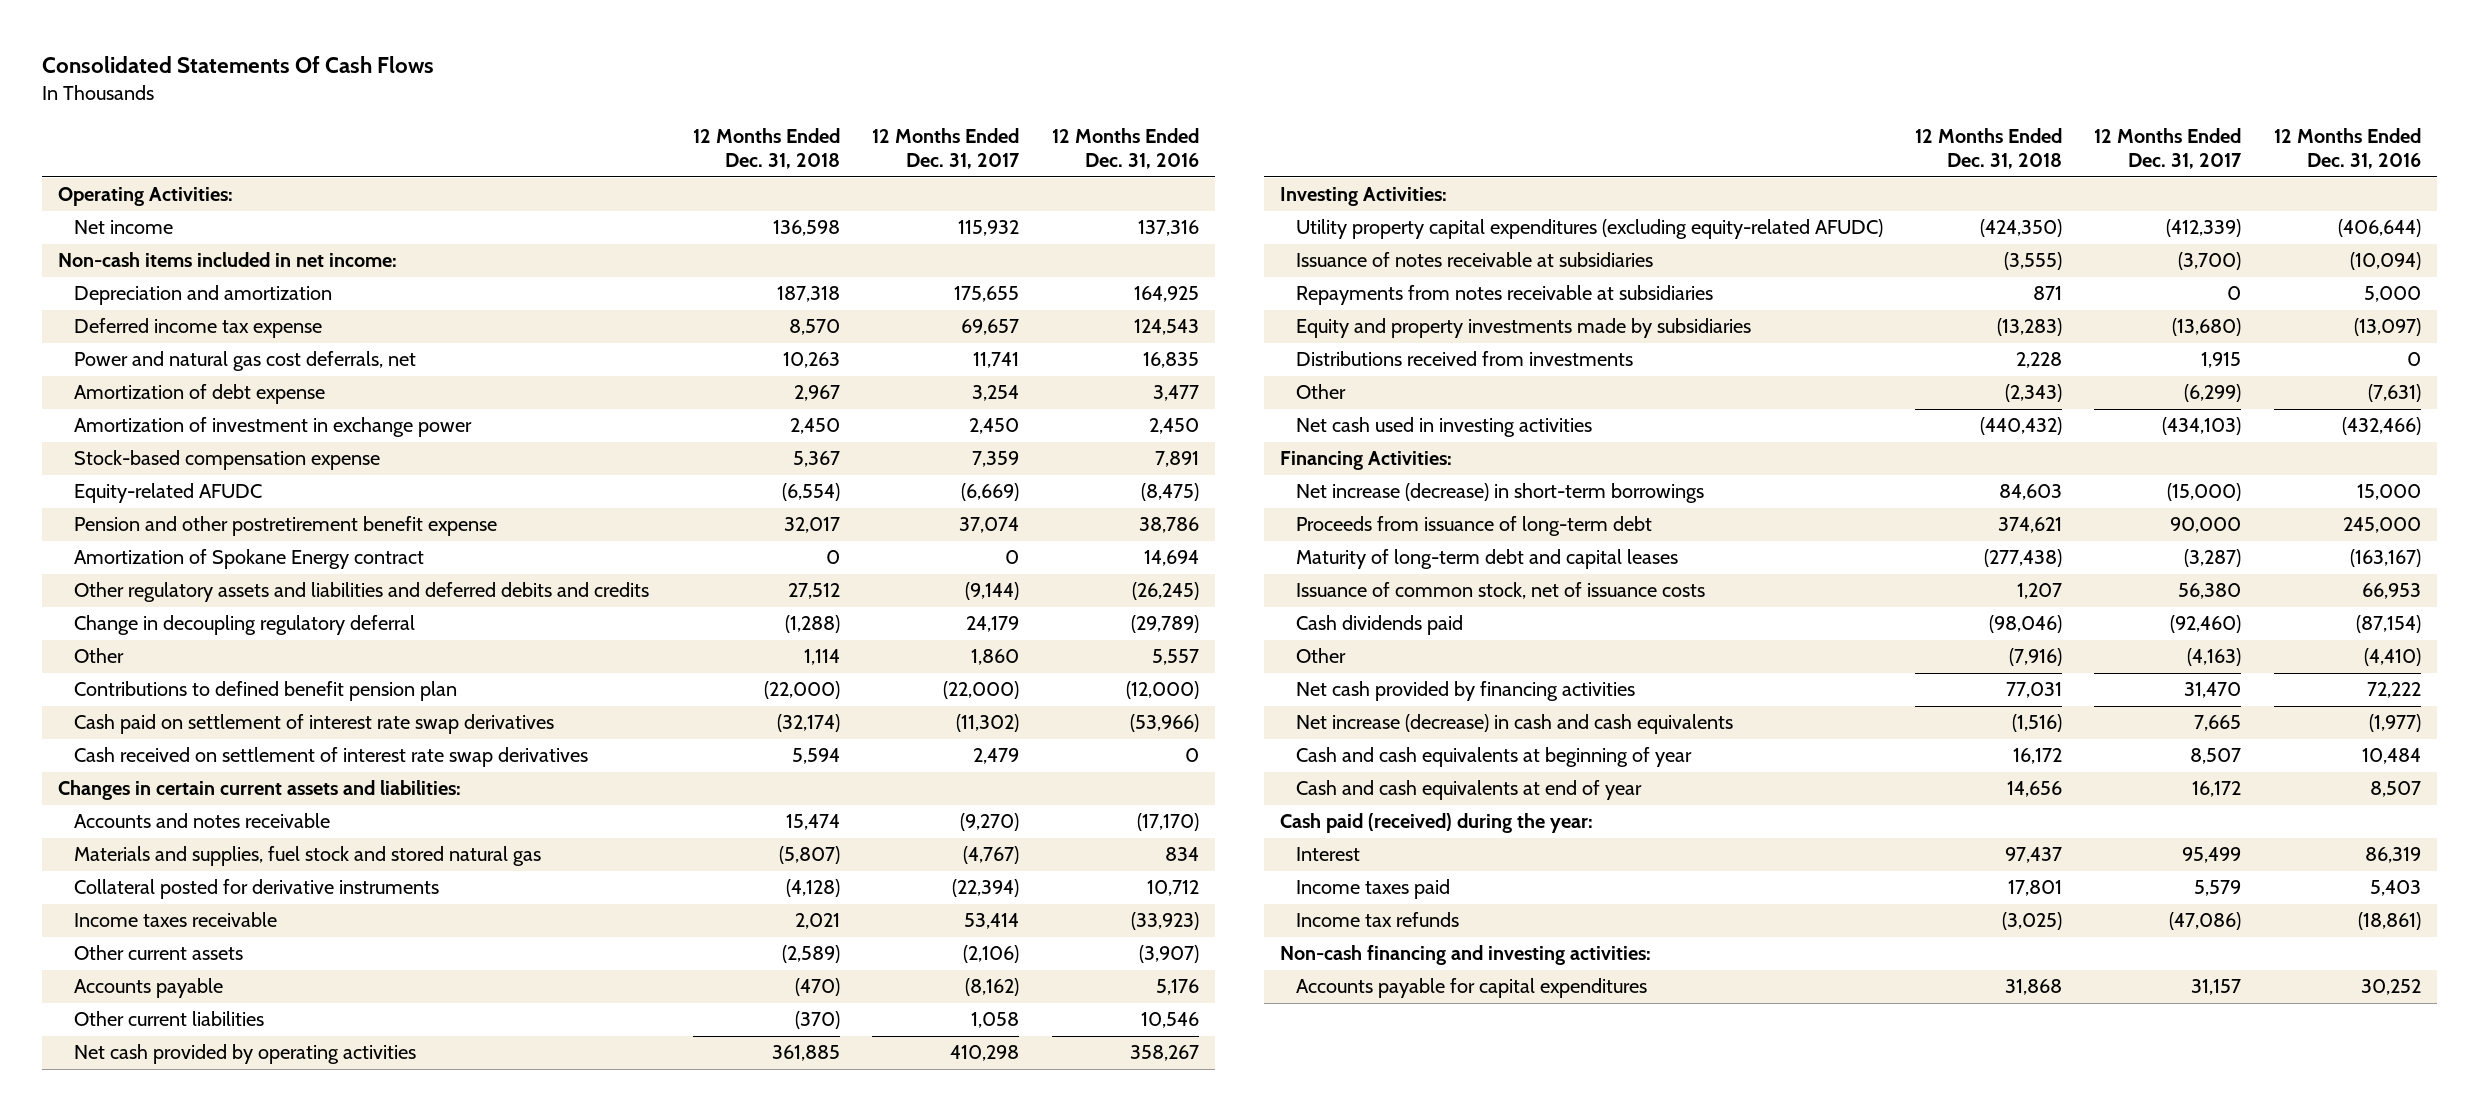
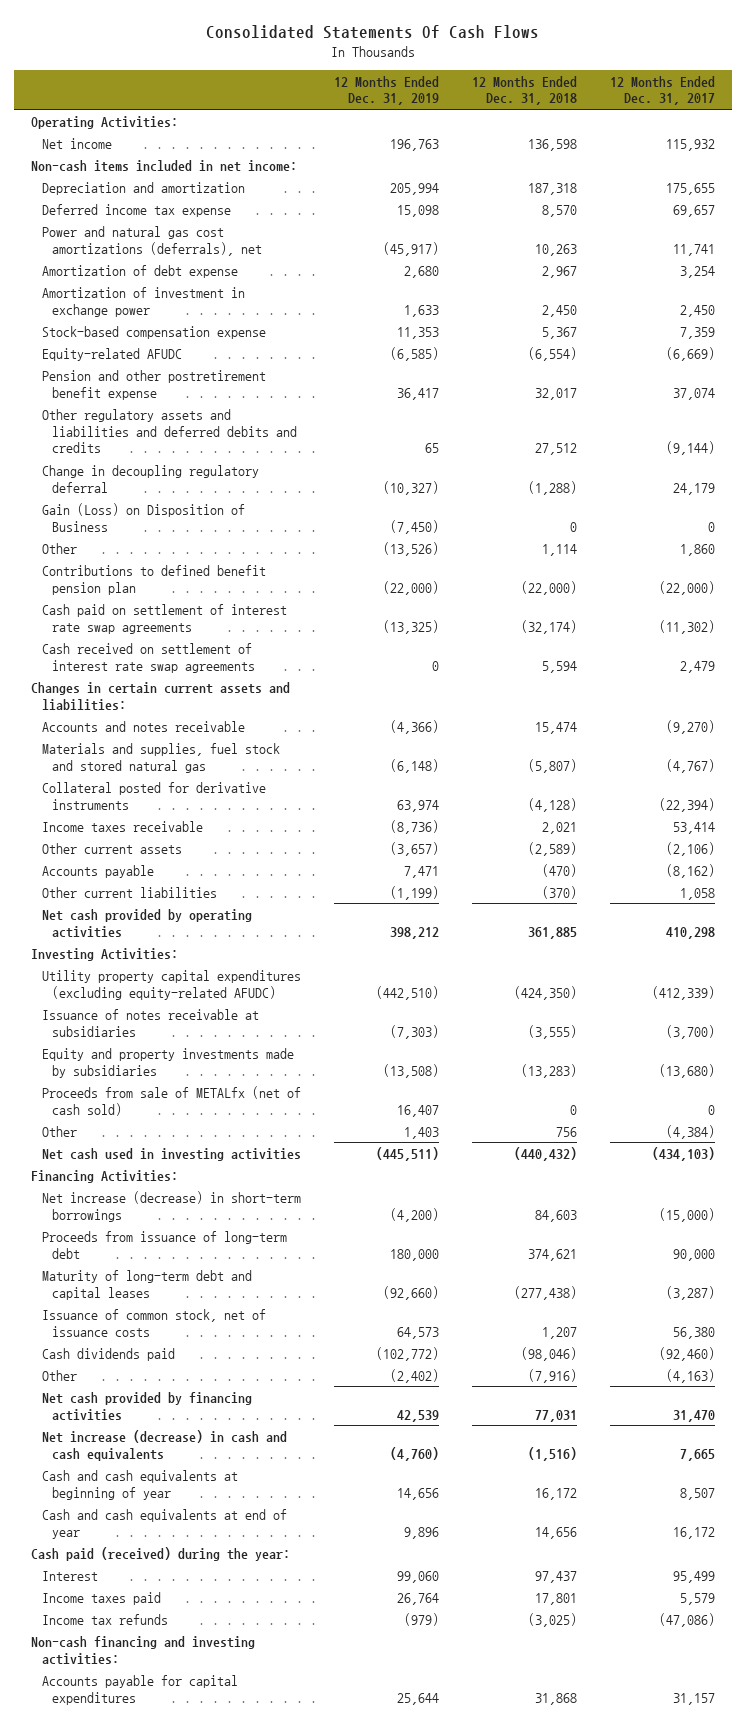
- | 12 Months Ended Dec. 31, 2018 | 12 Months Ended Dec. 31, 2017 | 12 Months Ended Dec. 31, 2016
+ | 12 Months Ended Dec. 31, 2019 | 12 Months Ended Dec. 31, 2018 | 12 Months Ended Dec. 31, 2017
- Power and natural gas cost deferrals, net | 10,263 | 11,741 | 16,835
+ Power and natural gas cost amortizations (deferrals), net | (45,917) | 10,263 | 11,741
- Amortization of Spokane Energy contract | 0 | 0 | 14,694
+ Gain (Loss) on Disposition of Business | (7,450) | 0 | 0
- Cash paid on settlement of interest rate swap derivatives | (32,174) | (11,302) | (53,966)
- Cash received on settlement of interest rate swap derivatives | 5,594 | 2,479 | 0
+ Cash paid on settlement of interest rate swap agreements | (13,325) | (32,174) | (11,302)
+ Cash received on settlement of interest rate swap agreements | 0 | 5,594 | 2,479
- Repayments from notes receivable at subsidiaries | 871 | 0 | 5,000
- Distributions received from investments | 2,228 | 1,915 | 0
- Other | (2,343) | (6,299) | (7,631)
+ Proceeds from sale of METALfx (net of cash sold) | 16,407 | 0 | 0
+ Other | 1,403 | 756 | (4,384)

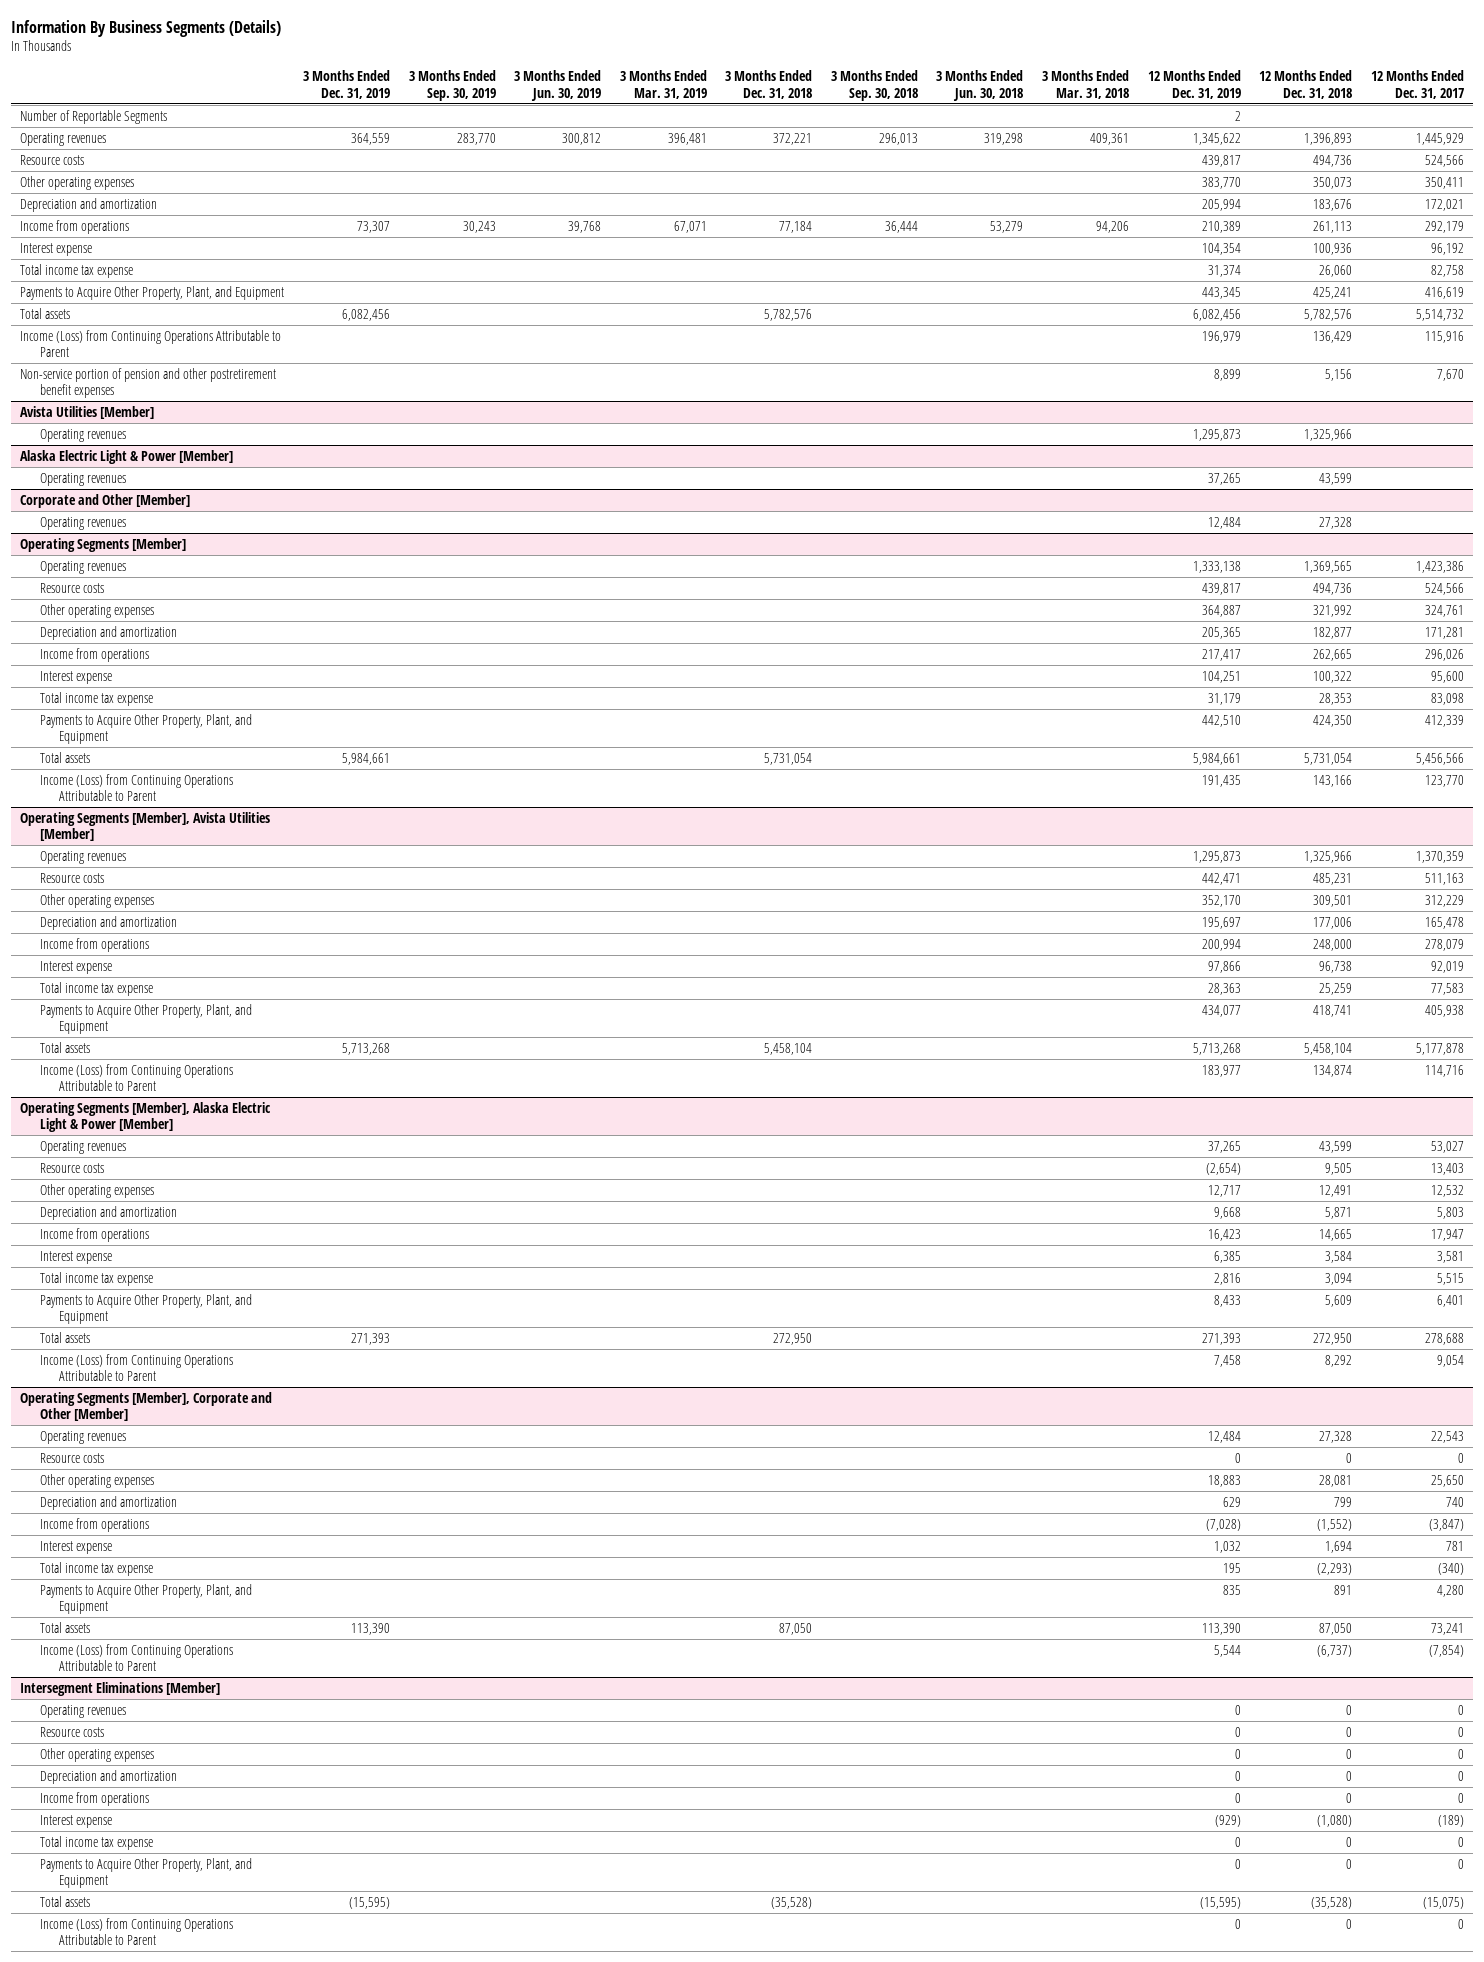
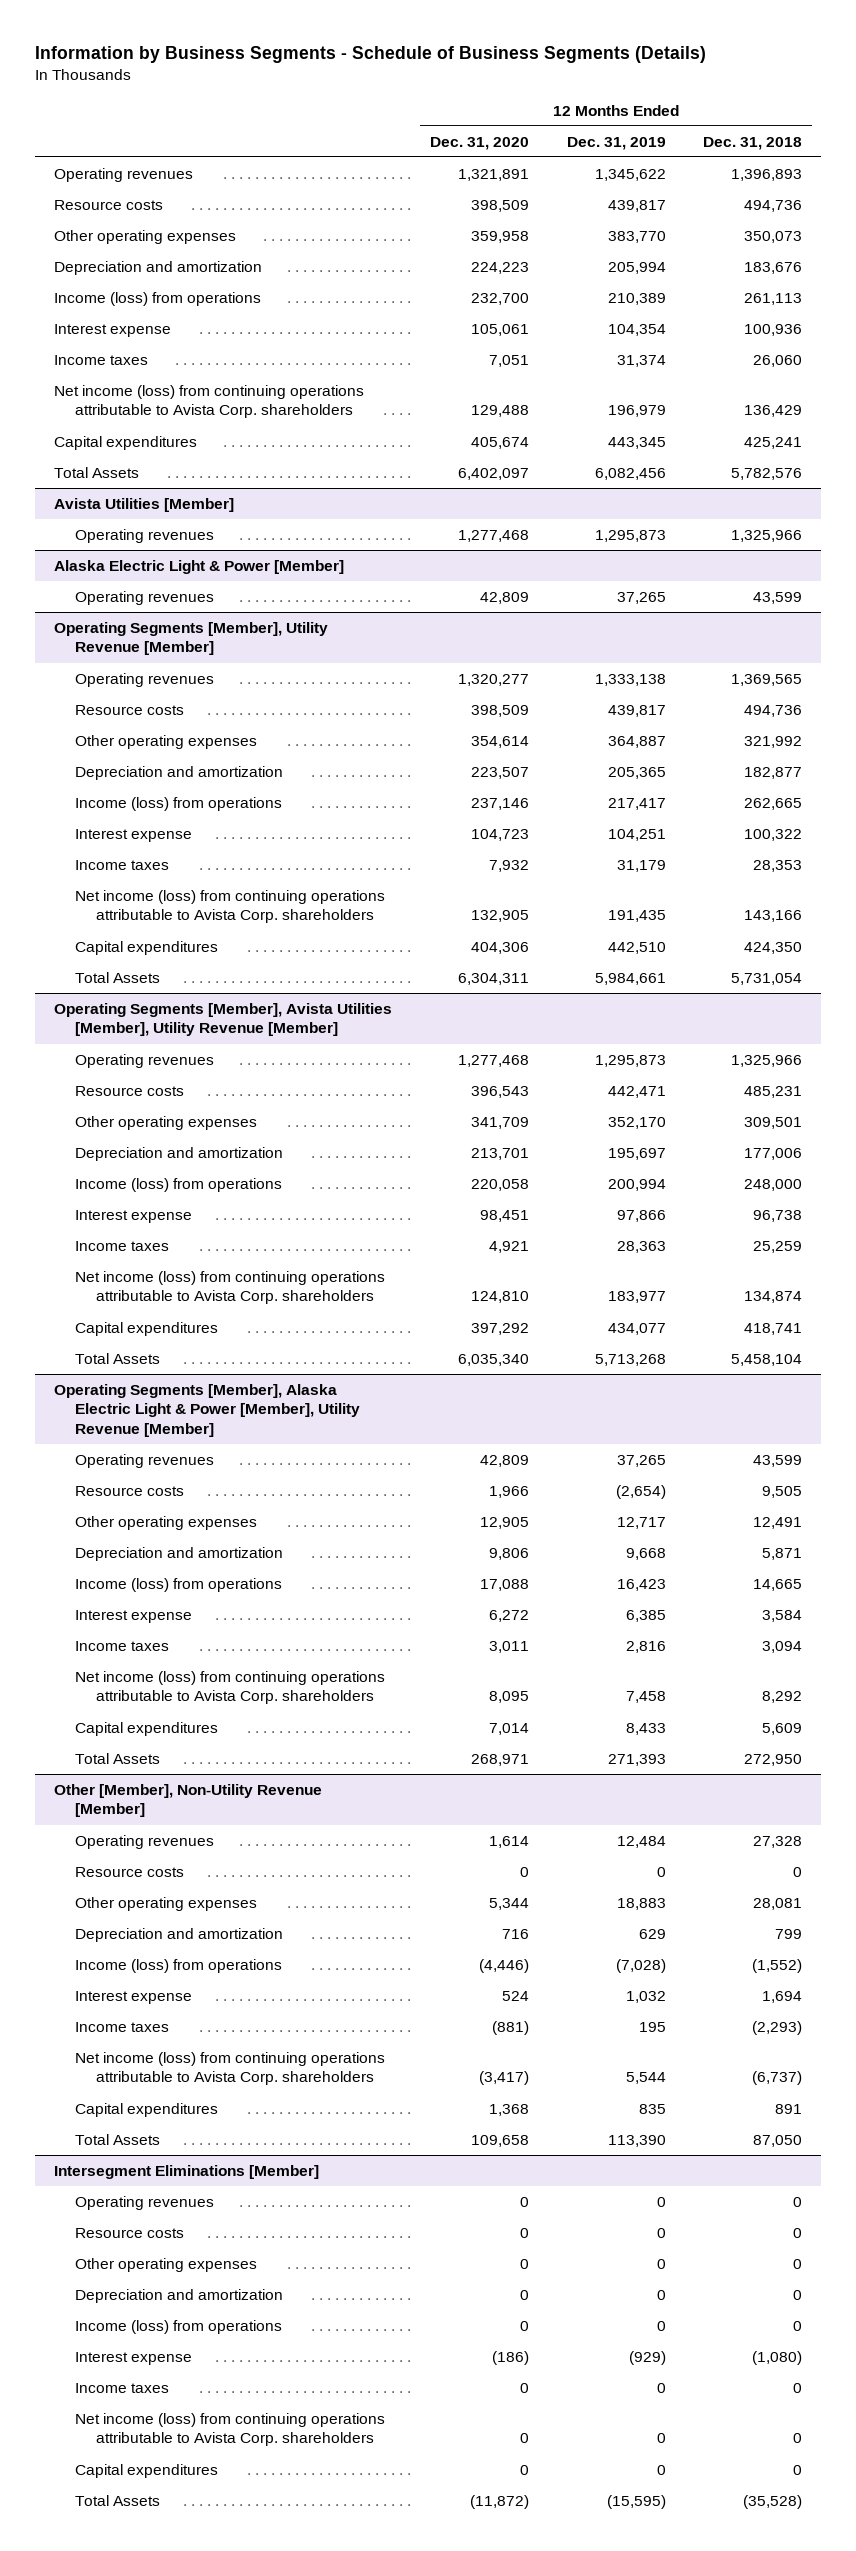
- Information By Business Segments (Details)
+ Information by Business Segments - Schedule of Business Segments (Details)
- | 3 Months Ended Dec. 31, 2019 | 3 Months Ended Sep. 30, 2019 | 3 Months Ended Jun. 30, 2019 | 3 Months Ended Mar. 31, 2019 | 3 Months Ended Dec. 31, 2018 | 3 Months Ended Sep. 30, 2018 | 3 Months Ended Jun. 30, 2018 | 3 Months Ended Mar. 31, 2018 | 12 Months Ended Dec. 31, 2019 | 12 Months Ended Dec. 31, 2018 | 12 Months Ended Dec. 31, 2017
+ | 12 Months Ended Dec. 31, 2020 | 12 Months Ended Dec. 31, 2019 | 12 Months Ended Dec. 31, 2018
- Number of Reportable Segments | | | | | | | | | 2 | |
- Income from operations | 73,307 | 30,243 | 39,768 | 67,071 | 77,184 | 36,444 | 53,279 | 94,206 | 210,389 | 261,113 | 292,179
+ Income (loss) from operations | 232,700 | 210,389 | 261,113
- Total income tax expense | | | | | | | | | 31,374 | 26,060 | 82,758
- Payments to Acquire Other Property, Plant, and Equipment | | | | | | | | | 443,345 | 425,241 | 416,619
- Total assets | 6,082,456 | | | | 5,782,576 | | | | 6,082,456 | 5,782,576 | 5,514,732
- Income (Loss) from Continuing Operations Attributable to Parent | | | | | | | | | 196,979 | 136,429 | 115,916
- Non-service portion of pension and other postretirement benefit expenses | | | | | | | | | 8,899 | 5,156 | 7,670
+ Income taxes | 7,051 | 31,374 | 26,060
+ Net income (loss) from continuing operations attributable to Avista Corp. shareholders | 129,488 | 196,979 | 136,429
+ Capital expenditures | 405,674 | 443,345 | 425,241
+ Total Assets | 6,402,097 | 6,082,456 | 5,782,576
- Corporate and Other [Member]
- Operating revenues | | | | | | | | | 12,484 | 27,328 |
- Operating Segments [Member]
+ Operating Segments [Member], Utility Revenue [Member]
- Income from operations | | | | | | | | | 217,417 | 262,665 | 296,026
+ Income (loss) from operations | 237,146 | 217,417 | 262,665
- Total income tax expense | | | | | | | | | 31,179 | 28,353 | 83,098
- Payments to Acquire Other Property, Plant, and Equipment | | | | | | | | | 442,510 | 424,350 | 412,339
- Total assets | 5,984,661 | | | | 5,731,054 | | | | 5,984,661 | 5,731,054 | 5,456,566
- Income (Loss) from Continuing Operations Attributable to Parent | | | | | | | | | 191,435 | 143,166 | 123,770
- Operating Segments [Member], Avista Utilities [Member]
+ Income taxes | 7,932 | 31,179 | 28,353
+ Net income (loss) from continuing operations attributable to Avista Corp. shareholders | 132,905 | 191,435 | 143,166
+ Capital expenditures | 404,306 | 442,510 | 424,350
+ Total Assets | 6,304,311 | 5,984,661 | 5,731,054
+ Operating Segments [Member], Avista Utilities [Member], Utility Revenue [Member]
- Income from operations | | | | | | | | | 200,994 | 248,000 | 278,079
+ Income (loss) from operations | 220,058 | 200,994 | 248,000
- Total income tax expense | | | | | | | | | 28,363 | 25,259 | 77,583
- Payments to Acquire Other Property, Plant, and Equipment | | | | | | | | | 434,077 | 418,741 | 405,938
- Total assets | 5,713,268 | | | | 5,458,104 | | | | 5,713,268 | 5,458,104 | 5,177,878
- Income (Loss) from Continuing Operations Attributable to Parent | | | | | | | | | 183,977 | 134,874 | 114,716
- Operating Segments [Member], Alaska Electric Light & Power [Member]
+ Income taxes | 4,921 | 28,363 | 25,259
+ Net income (loss) from continuing operations attributable to Avista Corp. shareholders | 124,810 | 183,977 | 134,874
+ Capital expenditures | 397,292 | 434,077 | 418,741
+ Total Assets | 6,035,340 | 5,713,268 | 5,458,104
+ Operating Segments [Member], Alaska Electric Light & Power [Member], Utility Revenue [Member]
- Income from operations | | | | | | | | | 16,423 | 14,665 | 17,947
+ Income (loss) from operations | 17,088 | 16,423 | 14,665
- Total income tax expense | | | | | | | | | 2,816 | 3,094 | 5,515
- Payments to Acquire Other Property, Plant, and Equipment | | | | | | | | | 8,433 | 5,609 | 6,401
- Total assets | 271,393 | | | | 272,950 | | | | 271,393 | 272,950 | 278,688
- Income (Loss) from Continuing Operations Attributable to Parent | | | | | | | | | 7,458 | 8,292 | 9,054
- Operating Segments [Member], Corporate and Other [Member]
+ Income taxes | 3,011 | 2,816 | 3,094
+ Net income (loss) from continuing operations attributable to Avista Corp. shareholders | 8,095 | 7,458 | 8,292
+ Capital expenditures | 7,014 | 8,433 | 5,609
+ Total Assets | 268,971 | 271,393 | 272,950
+ Other [Member], Non-Utility Revenue [Member]
- Income from operations | | | | | | | | | (7,028) | (1,552) | (3,847)
+ Income (loss) from operations | (4,446) | (7,028) | (1,552)
- Total income tax expense | | | | | | | | | 195 | (2,293) | (340)
- Payments to Acquire Other Property, Plant, and Equipment | | | | | | | | | 835 | 891 | 4,280
- Total assets | 113,390 | | | | 87,050 | | | | 113,390 | 87,050 | 73,241
- Income (Loss) from Continuing Operations Attributable to Parent | | | | | | | | | 5,544 | (6,737) | (7,854)
+ Income taxes | (881) | 195 | (2,293)
+ Net income (loss) from continuing operations attributable to Avista Corp. shareholders | (3,417) | 5,544 | (6,737)
+ Capital expenditures | 1,368 | 835 | 891
+ Total Assets | 109,658 | 113,390 | 87,050
@ Intersegment Eliminations [Member]
- Income from operations | | | | | | | | | 0 | 0 | 0
+ Income (loss) from operations | 0 | 0 | 0
- Total income tax expense | | | | | | | | | 0 | 0 | 0
- Payments to Acquire Other Property, Plant, and Equipment | | | | | | | | | 0 | 0 | 0
- Total assets | (15,595) | | | | (35,528) | | | | (15,595) | (35,528) | (15,075)
- Income (Loss) from Continuing Operations Attributable to Parent | | | | | | | | | 0 | 0 | 0
+ Income taxes | 0 | 0 | 0
+ Net income (loss) from continuing operations attributable to Avista Corp. shareholders | 0 | 0 | 0
+ Capital expenditures | 0 | 0 | 0
+ Total Assets | (11,872) | (15,595) | (35,528)

